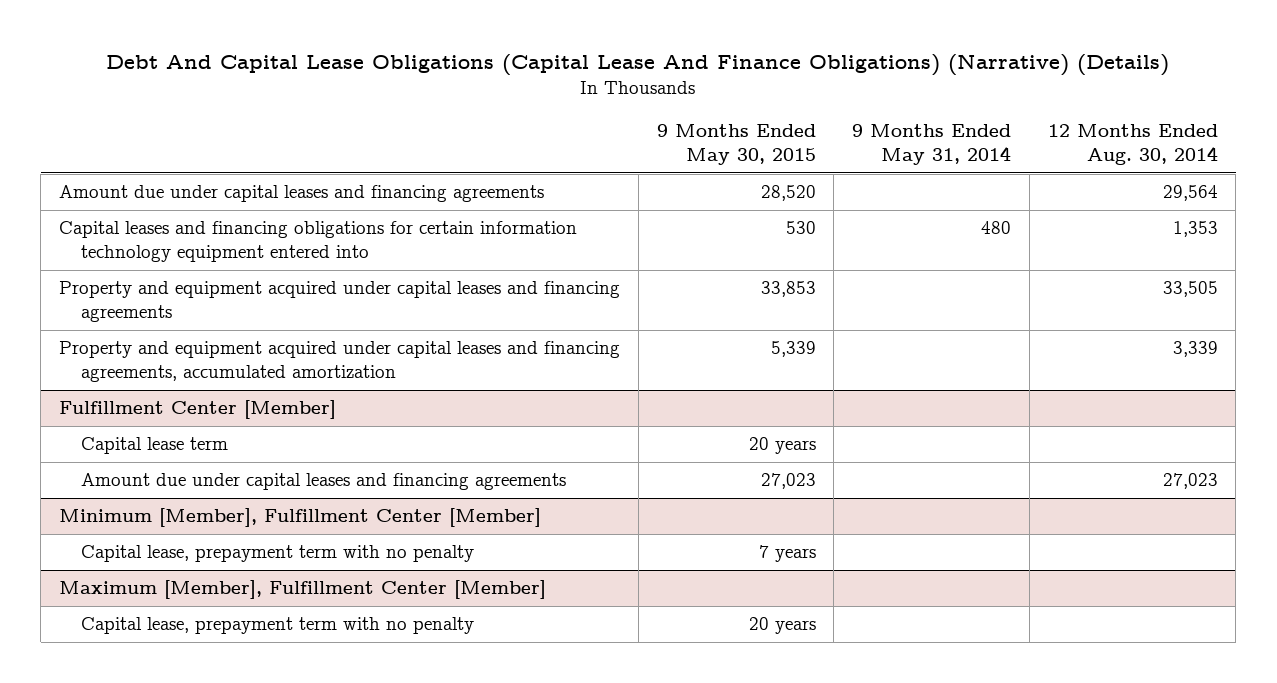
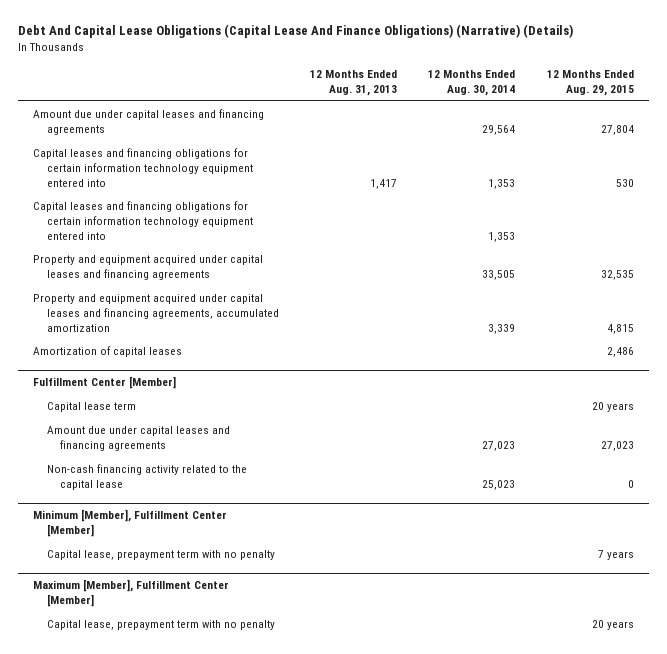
- | 9 Months Ended May 30, 2015 | 9 Months Ended May 31, 2014 | 12 Months Ended Aug. 30, 2014
+ | 12 Months Ended Aug. 31, 2013 | 12 Months Ended Aug. 30, 2014 | 12 Months Ended Aug. 29, 2015
+ Capital leases and financing obligations for certain information technology equipment entered into | | 1,353 |
+ Amortization of capital leases | | | 2,486
@ Fulfillment Center [Member]
+ Non-cash financing activity related to the capital lease | | 25,023 | 0

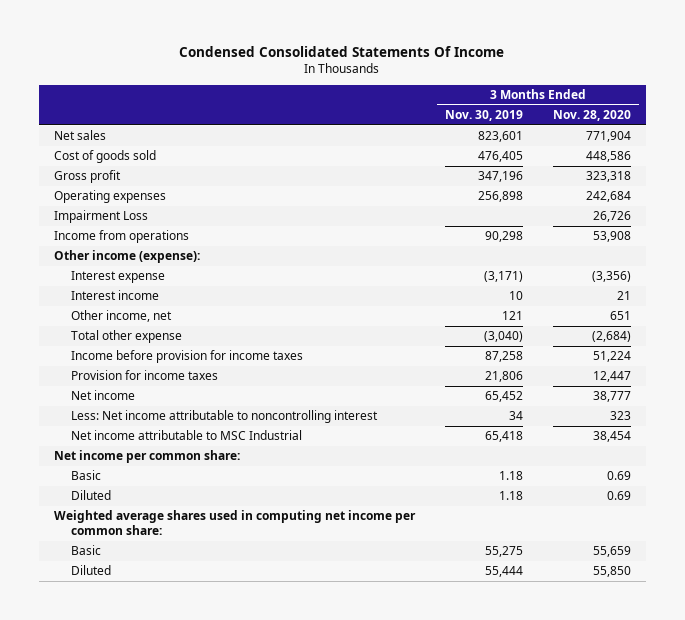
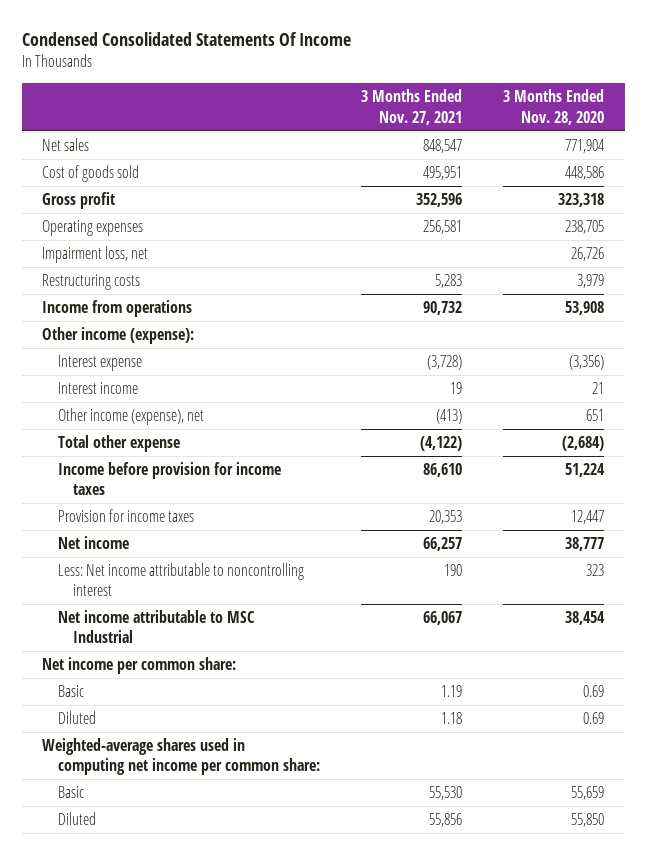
- | 3 Months Ended Nov. 30, 2019 | 3 Months Ended Nov. 28, 2020
+ | 3 Months Ended Nov. 27, 2021 | 3 Months Ended Nov. 28, 2020
- Operating expenses | 256,898 | 242,684
- Impairment Loss | | 26,726
+ Operating expenses | 256,581 | 238,705
+ Impairment loss, net | | 26,726
+ Restructuring costs | 5,283 | 3,979
- Other income, net | 121 | 651
+ Other income (expense), net | (413) | 651
- Weighted average shares used in computing net income per common share:
+ Weighted-average shares used in computing net income per common share:

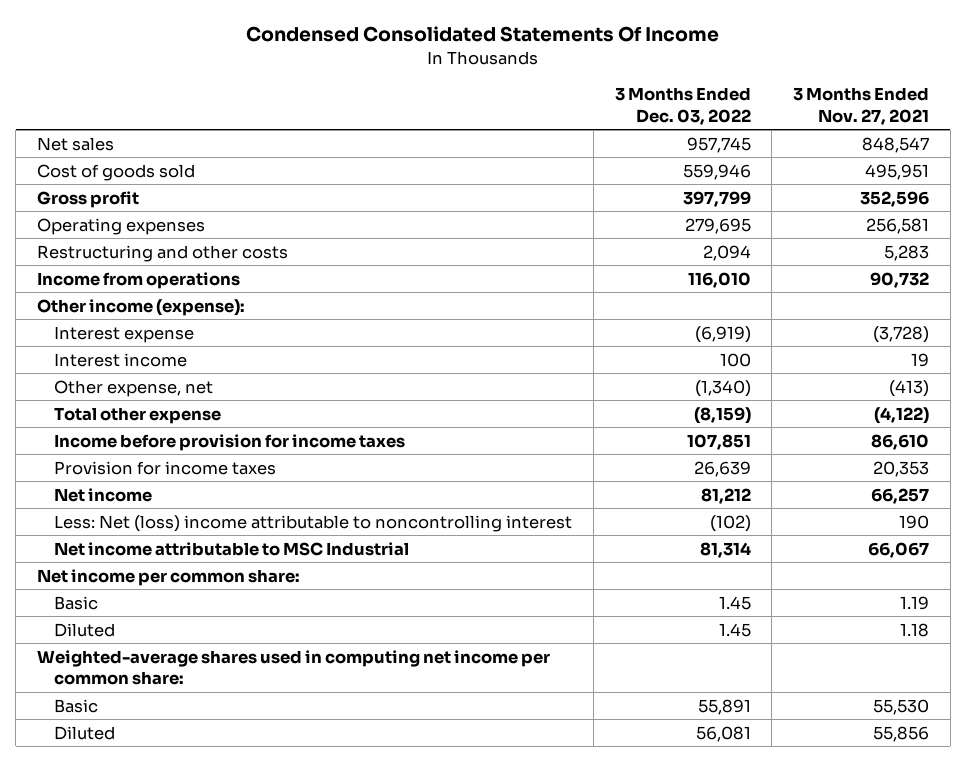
- | 3 Months Ended Nov. 27, 2021 | 3 Months Ended Nov. 28, 2020
+ | 3 Months Ended Dec. 03, 2022 | 3 Months Ended Nov. 27, 2021
- Impairment loss, net | | 26,726
- Restructuring costs | 5,283 | 3,979
+ Restructuring and other costs | 2,094 | 5,283
- Other income (expense), net | (413) | 651
+ Other expense, net | (1,340) | (413)
- Less: Net income attributable to noncontrolling interest | 190 | 323
+ Less: Net (loss) income attributable to noncontrolling interest | (102) | 190

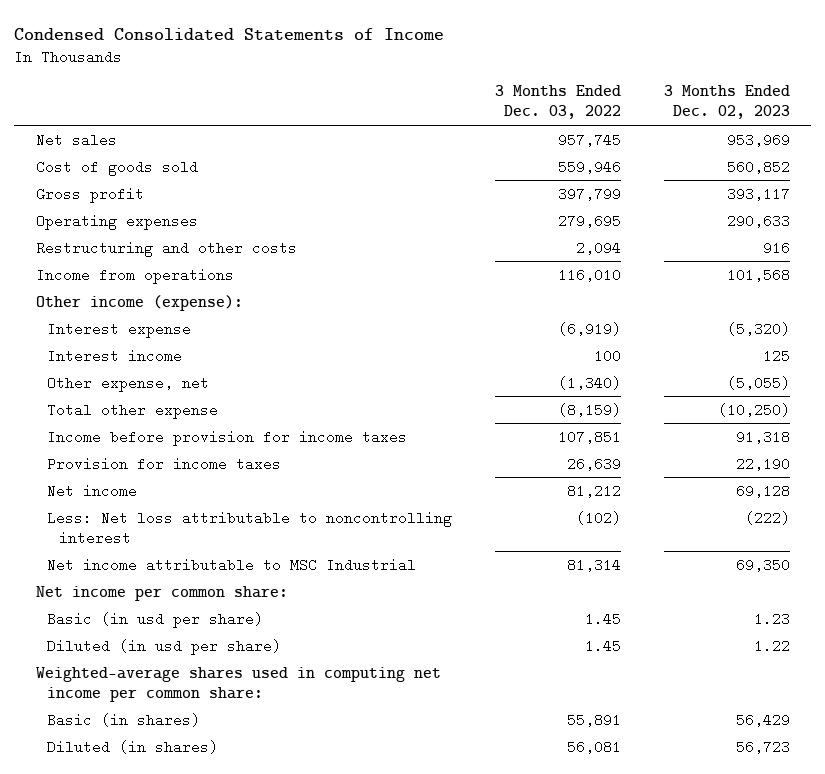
- Condensed Consolidated Statements Of Income
+ Condensed Consolidated Statements of Income
- | 3 Months Ended Dec. 03, 2022 | 3 Months Ended Nov. 27, 2021
+ | 3 Months Ended Dec. 03, 2022 | 3 Months Ended Dec. 02, 2023
- Less: Net (loss) income attributable to noncontrolling interest | (102) | 190
+ Less: Net loss attributable to noncontrolling interest | (102) | (222)
- Basic | 1.45 | 1.19
- Diluted | 1.45 | 1.18
+ Basic (in usd per share) | 1.45 | 1.23
+ Diluted (in usd per share) | 1.45 | 1.22
- Basic | 55,891 | 55,530
- Diluted | 56,081 | 55,856
+ Basic (in shares) | 55,891 | 56,429
+ Diluted (in shares) | 56,081 | 56,723

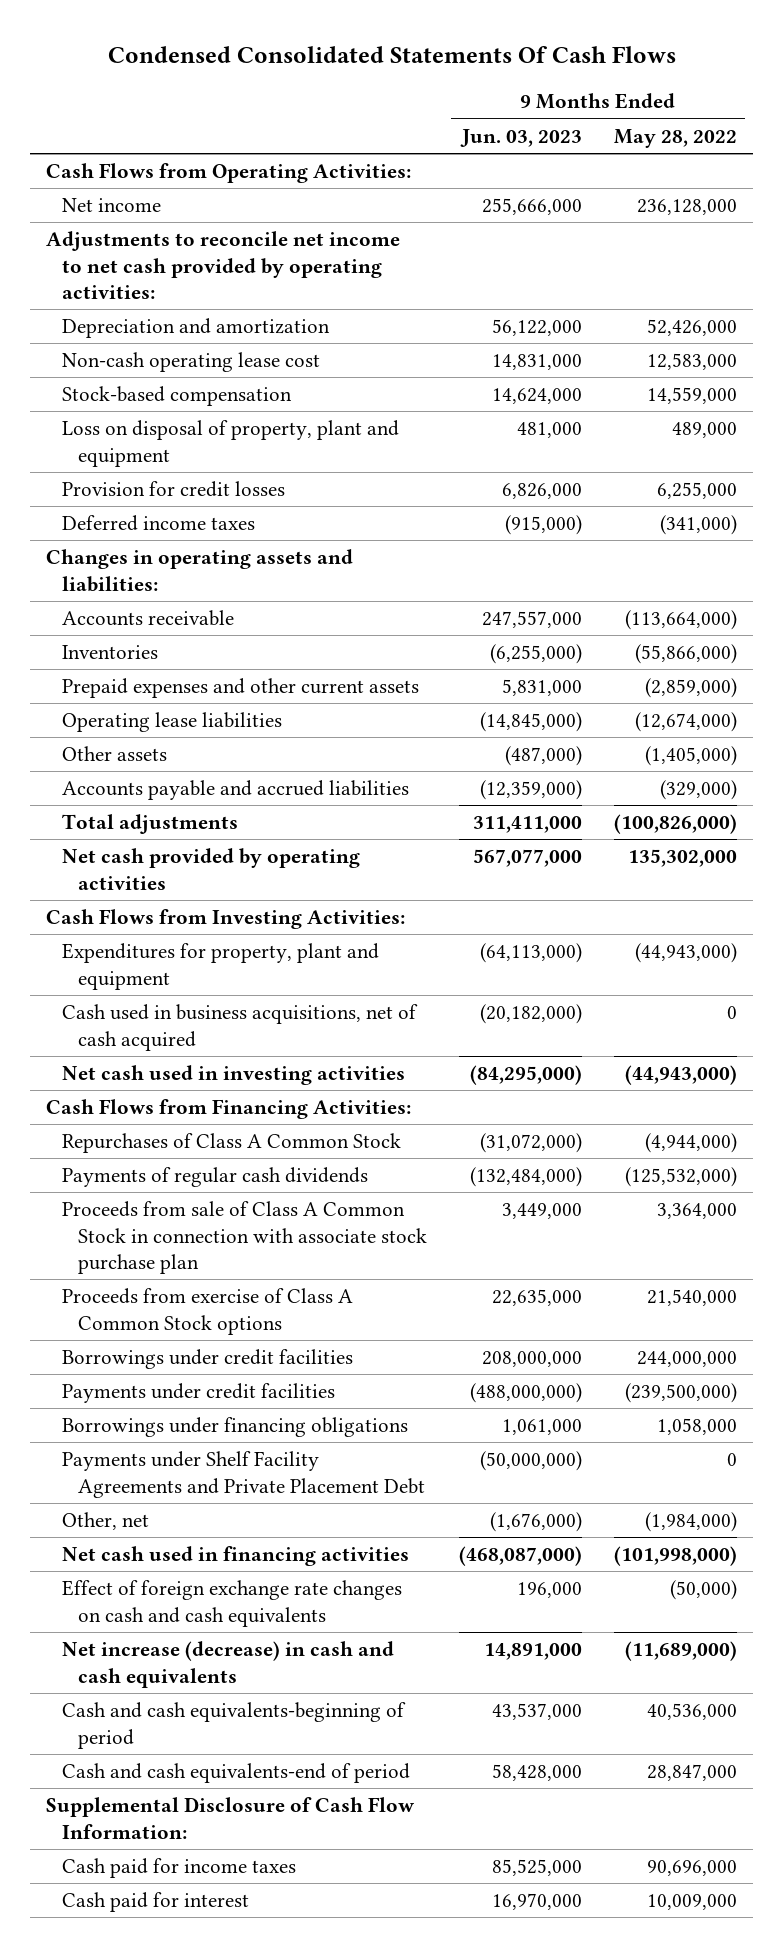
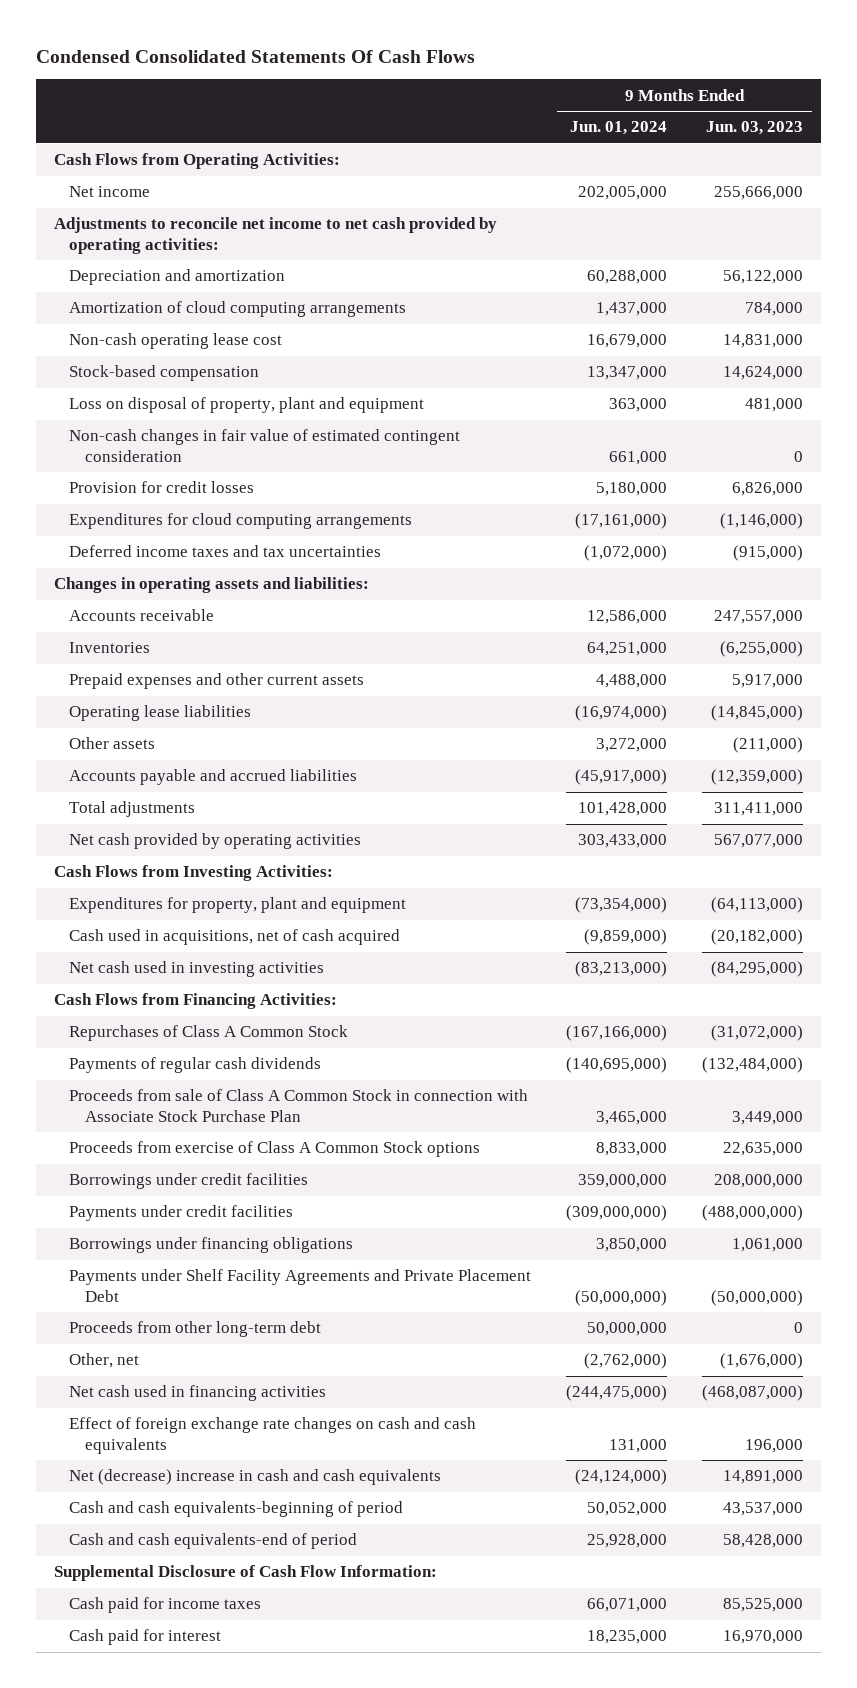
- | 9 Months Ended Jun. 03, 2023 | 9 Months Ended May 28, 2022
+ | 9 Months Ended Jun. 01, 2024 | 9 Months Ended Jun. 03, 2023
+ Amortization of cloud computing arrangements | 1,437,000 | 784,000
+ Non-cash changes in fair value of estimated contingent consideration | 661,000 | 0
- Deferred income taxes | (915,000) | (341,000)
+ Expenditures for cloud computing arrangements | (17,161,000) | (1,146,000)
+ Deferred income taxes and tax uncertainties | (1,072,000) | (915,000)
- Prepaid expenses and other current assets | 5,831,000 | (2,859,000)
+ Prepaid expenses and other current assets | 4,488,000 | 5,917,000
- Other assets | (487,000) | (1,405,000)
+ Other assets | 3,272,000 | (211,000)
- Cash used in business acquisitions, net of cash acquired | (20,182,000) | 0
+ Cash used in acquisitions, net of cash acquired | (9,859,000) | (20,182,000)
- Proceeds from sale of Class A Common Stock in connection with associate stock purchase plan | 3,449,000 | 3,364,000
+ Proceeds from sale of Class A Common Stock in connection with Associate Stock Purchase Plan | 3,465,000 | 3,449,000
+ Proceeds from other long-term debt | 50,000,000 | 0
- Net increase (decrease) in cash and cash equivalents | 14,891,000 | (11,689,000)
+ Net (decrease) increase in cash and cash equivalents | (24,124,000) | 14,891,000

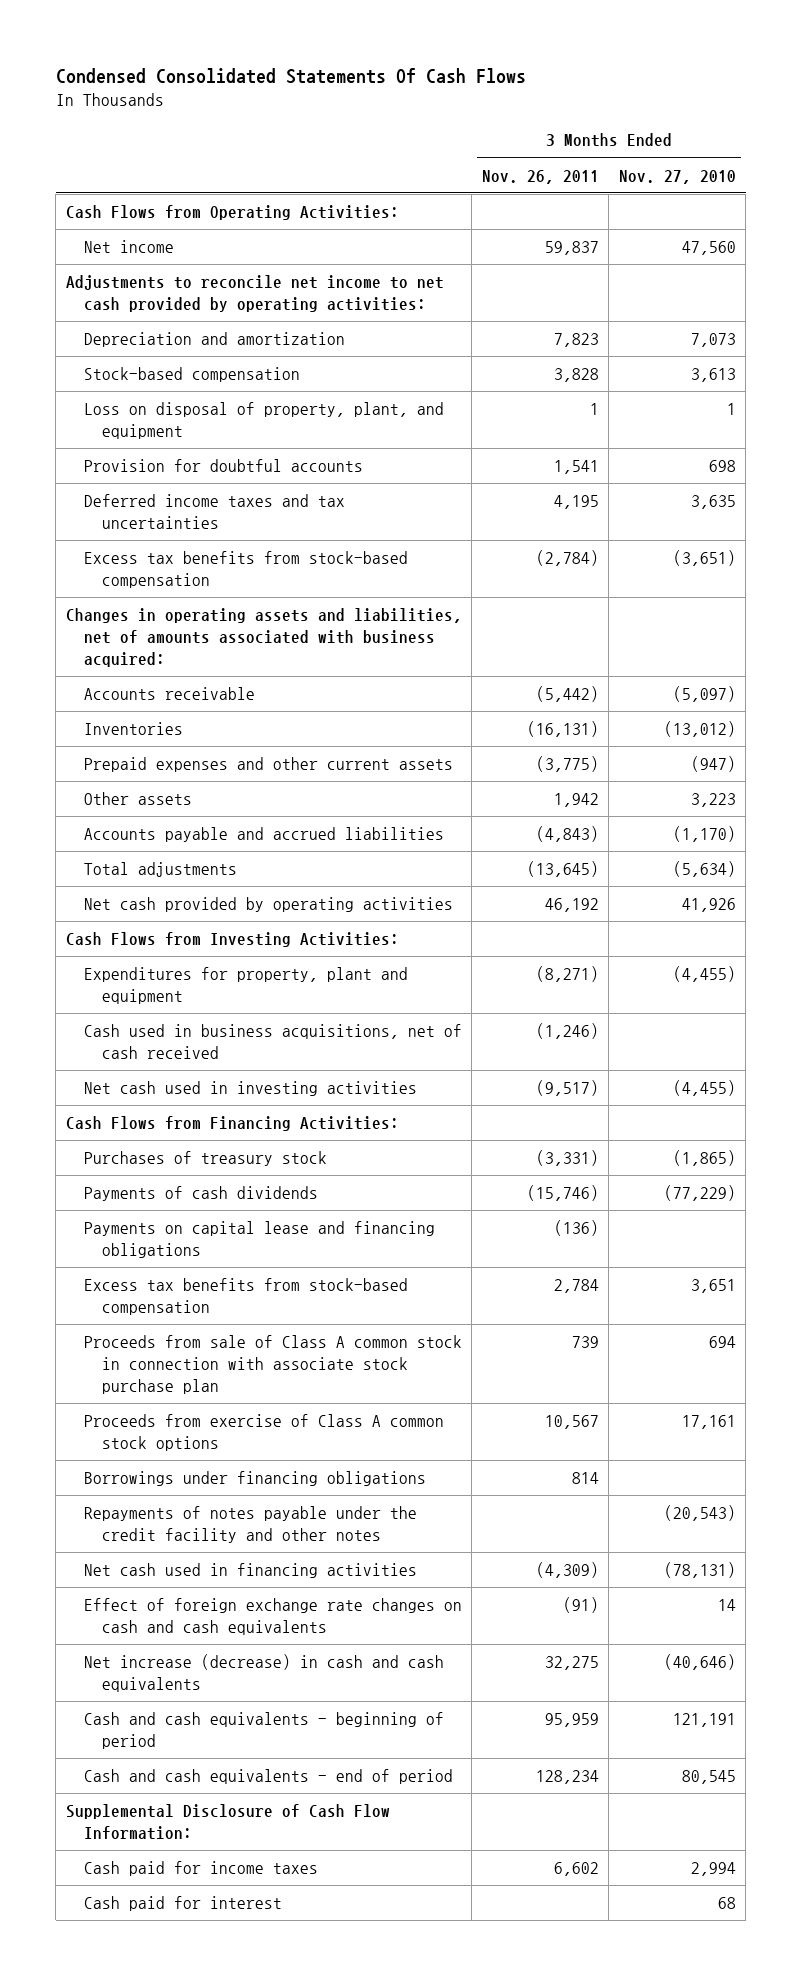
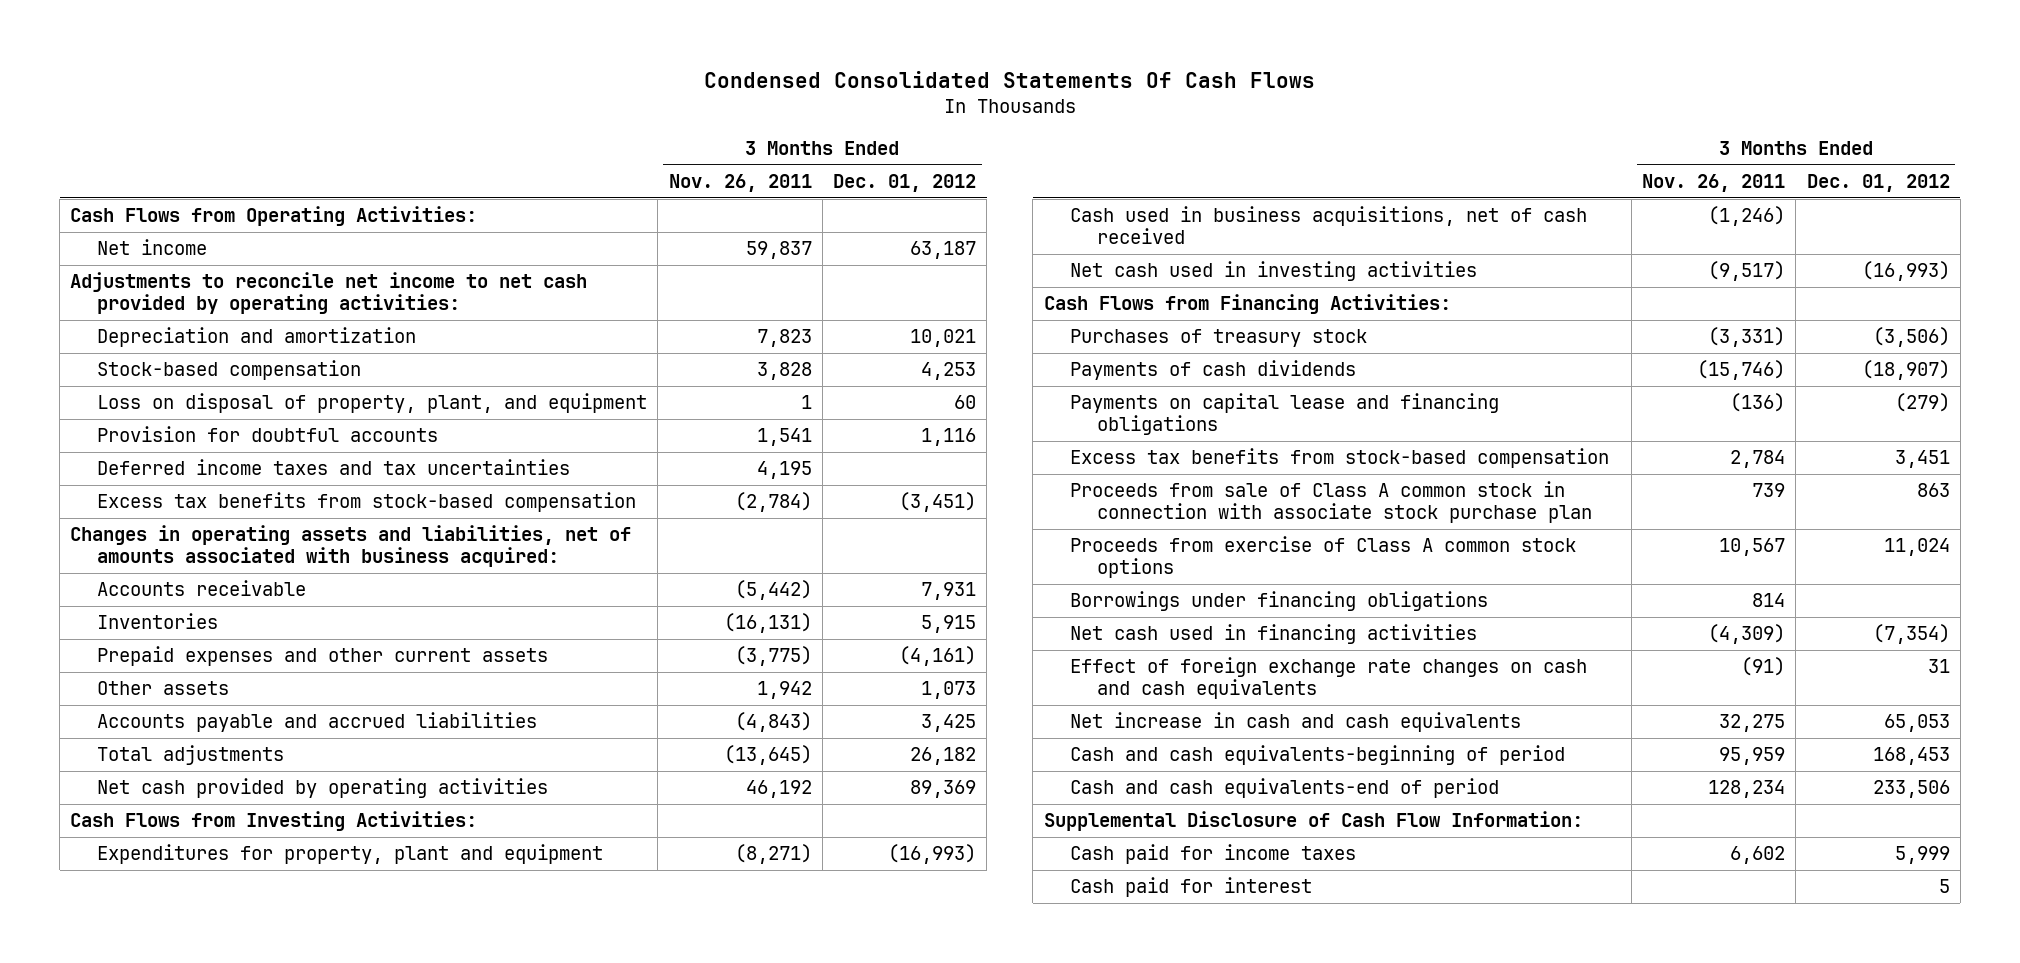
- | 3 Months Ended Nov. 26, 2011 | 3 Months Ended Nov. 27, 2010
+ | 3 Months Ended Nov. 26, 2011 | 3 Months Ended Dec. 01, 2012
- Repayments of notes payable under the credit facility and other notes | | (20,543)
- Net increase (decrease) in cash and cash equivalents | 32,275 | (40,646)
- Cash and cash equivalents - beginning of period | 95,959 | 121,191
- Cash and cash equivalents - end of period | 128,234 | 80,545
+ Net increase in cash and cash equivalents | 32,275 | 65,053
+ Cash and cash equivalents-beginning of period | 95,959 | 168,453
+ Cash and cash equivalents-end of period | 128,234 | 233,506

